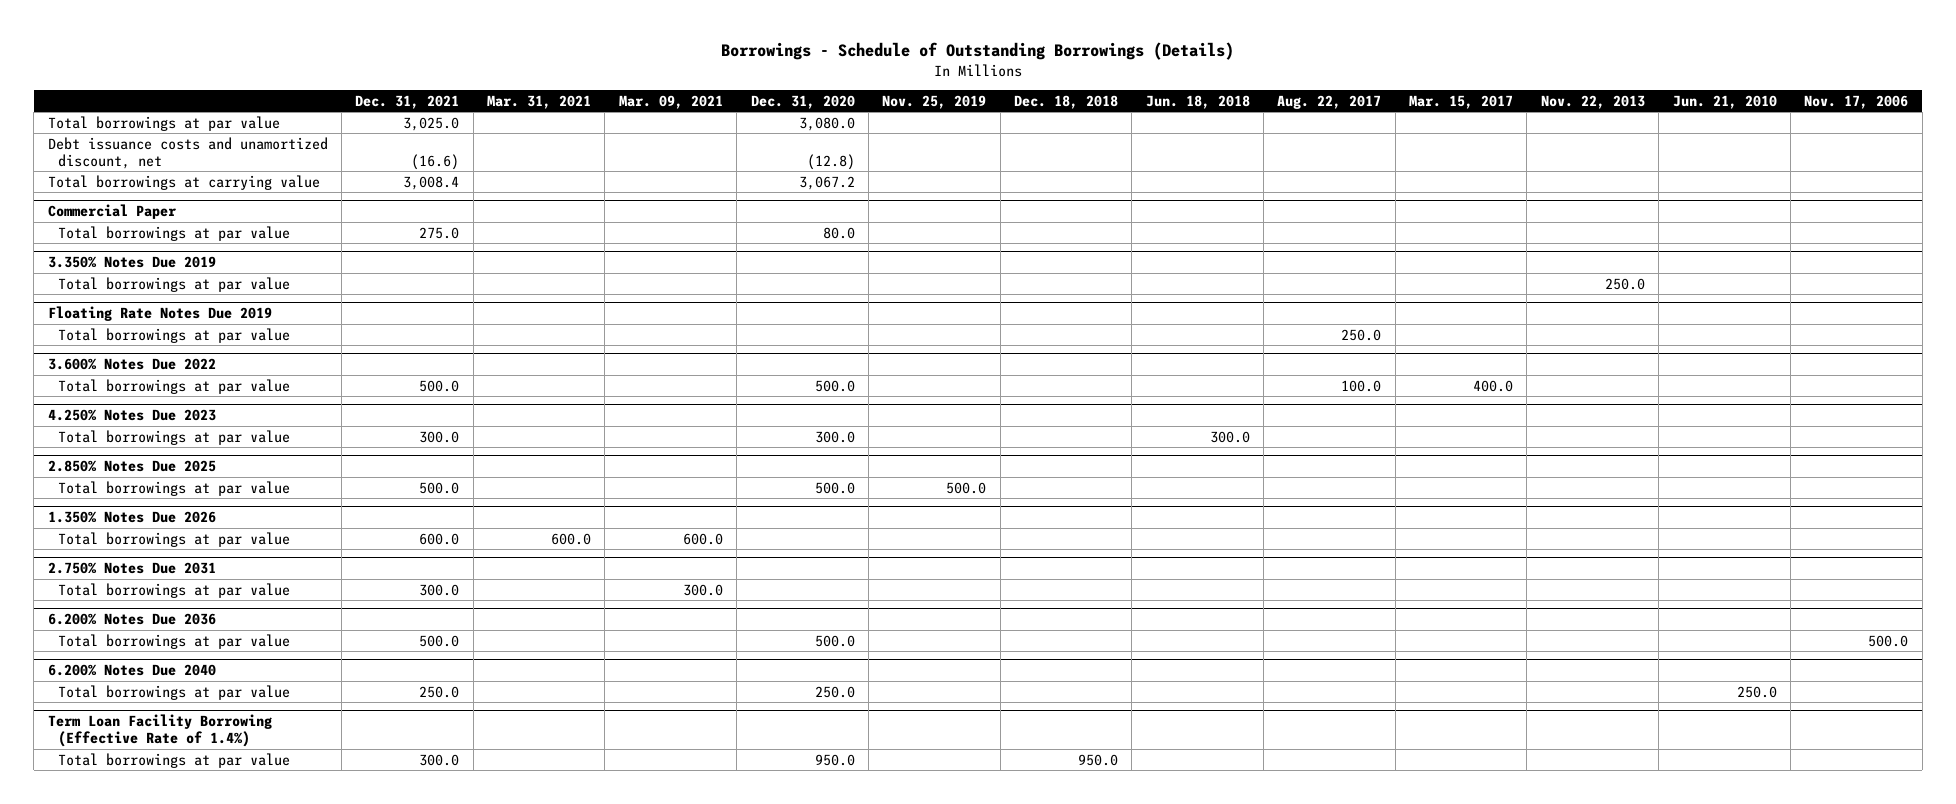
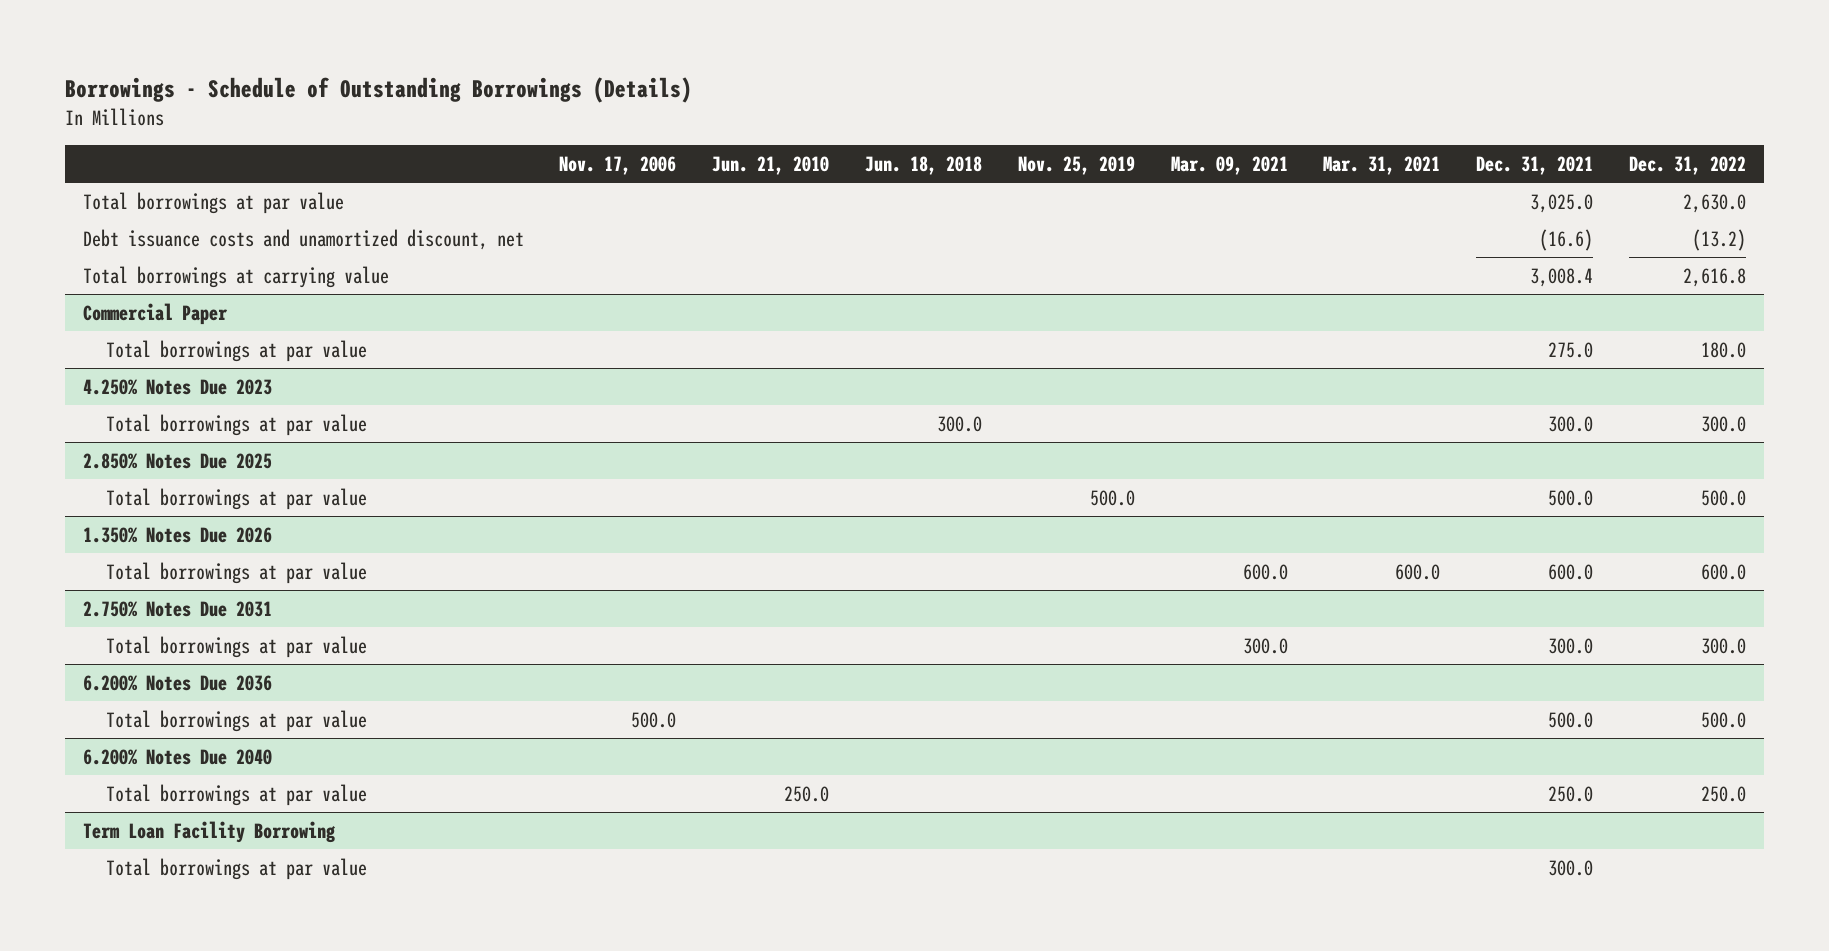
- | Dec. 31, 2021 | Mar. 31, 2021 | Mar. 09, 2021 | Dec. 31, 2020 | Nov. 25, 2019 | Dec. 18, 2018 | Jun. 18, 2018 | Aug. 22, 2017 | Mar. 15, 2017 | Nov. 22, 2013 | Jun. 21, 2010 | Nov. 17, 2006
+ | Nov. 17, 2006 | Jun. 21, 2010 | Jun. 18, 2018 | Nov. 25, 2019 | Mar. 09, 2021 | Mar. 31, 2021 | Dec. 31, 2021 | Dec. 31, 2022
- 3.350% Notes Due 2019
- Total borrowings at par value | | | | | | | | | | 250.0 | |
- Floating Rate Notes Due 2019
- Total borrowings at par value | | | | | | | | 250.0 | | | |
- 3.600% Notes Due 2022
- Total borrowings at par value | 500.0 | | | 500.0 | | | | 100.0 | 400.0 | | |
- Term Loan Facility Borrowing (Effective Rate of 1.4%)
+ Term Loan Facility Borrowing

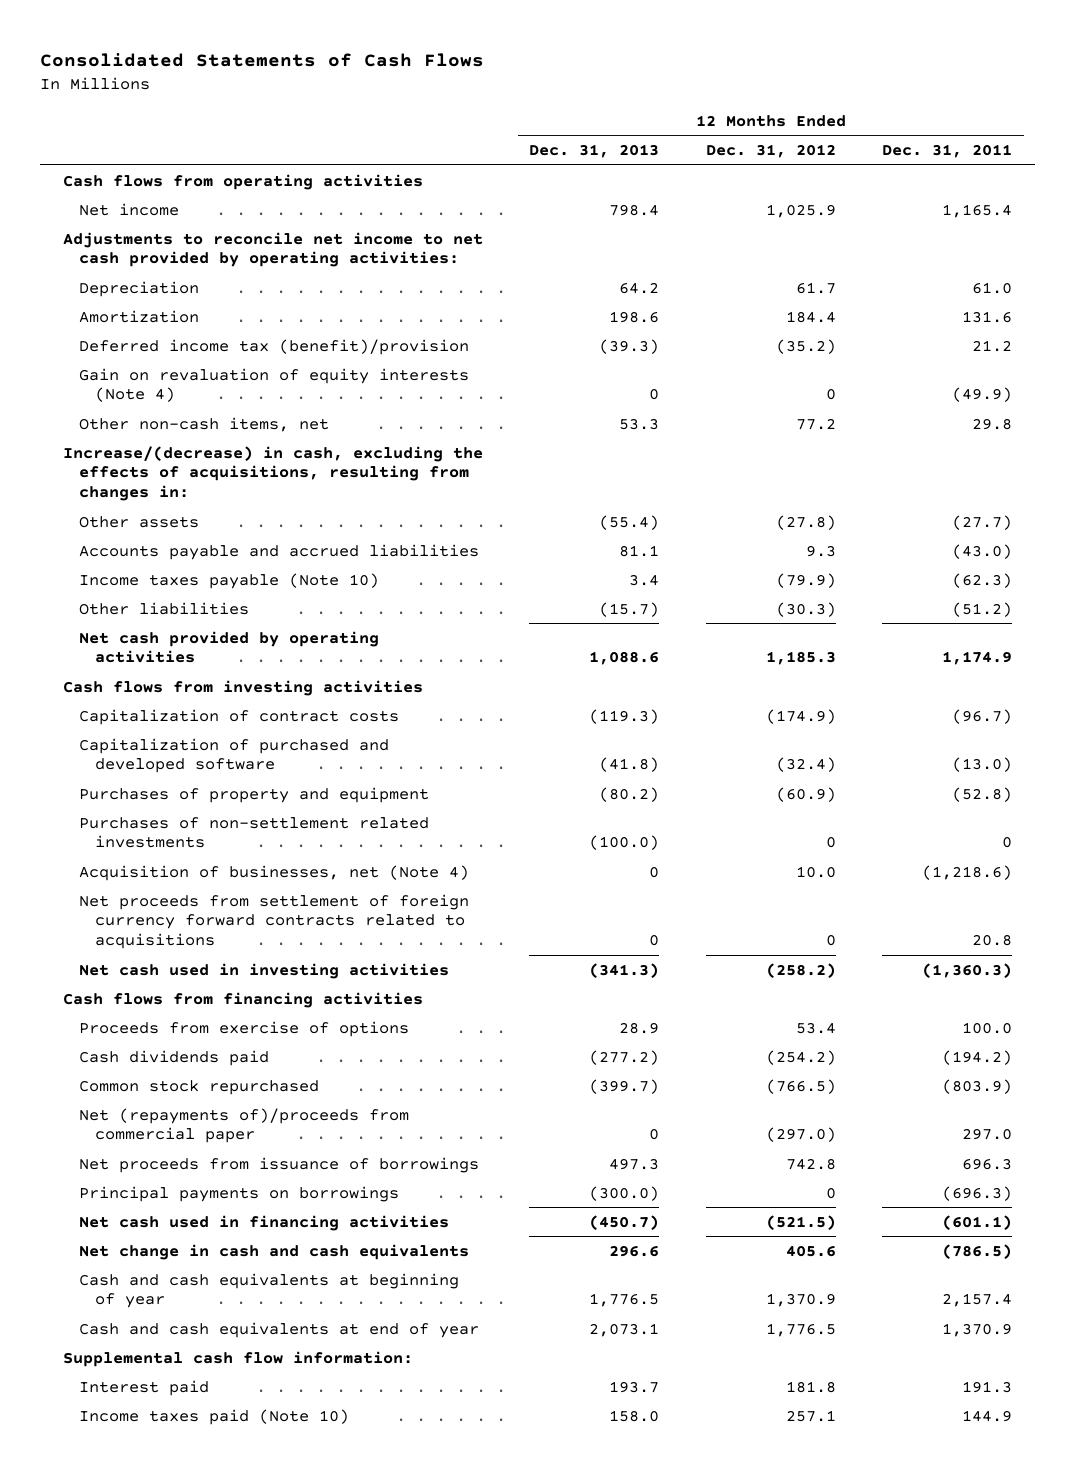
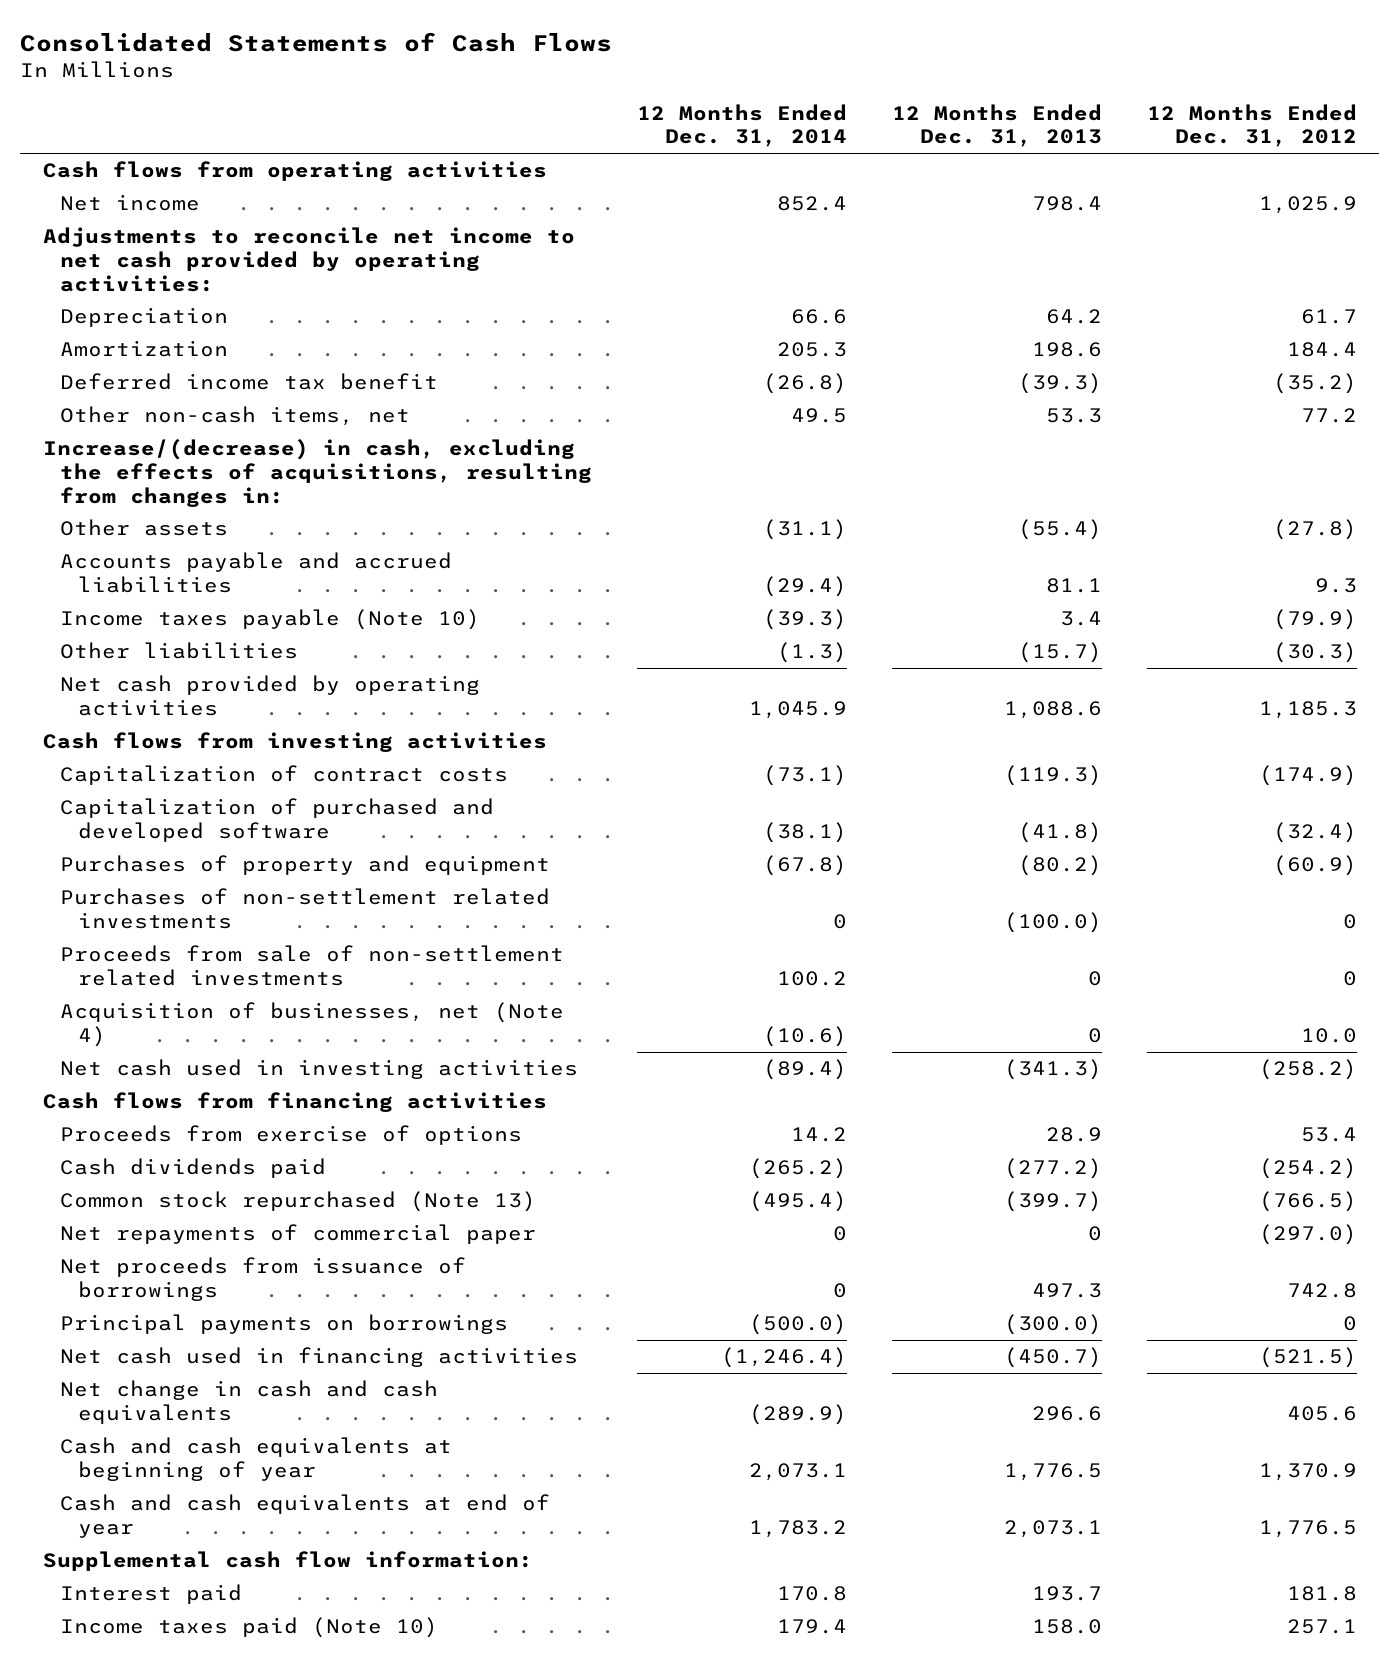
- | 12 Months Ended Dec. 31, 2013 | 12 Months Ended Dec. 31, 2012 | 12 Months Ended Dec. 31, 2011
+ | 12 Months Ended Dec. 31, 2014 | 12 Months Ended Dec. 31, 2013 | 12 Months Ended Dec. 31, 2012
- Deferred income tax (benefit)/provision | (39.3) | (35.2) | 21.2
- Gain on revaluation of equity interests (Note 4) | 0 | 0 | (49.9)
+ Deferred income tax benefit | (26.8) | (39.3) | (35.2)
+ Proceeds from sale of non-settlement related investments | 100.2 | 0 | 0
- Net proceeds from settlement of foreign currency forward contracts related to acquisitions | 0 | 0 | 20.8
- Common stock repurchased | (399.7) | (766.5) | (803.9)
- Net (repayments of)/proceeds from commercial paper | 0 | (297.0) | 297.0
+ Common stock repurchased (Note 13) | (495.4) | (399.7) | (766.5)
+ Net repayments of commercial paper | 0 | 0 | (297.0)

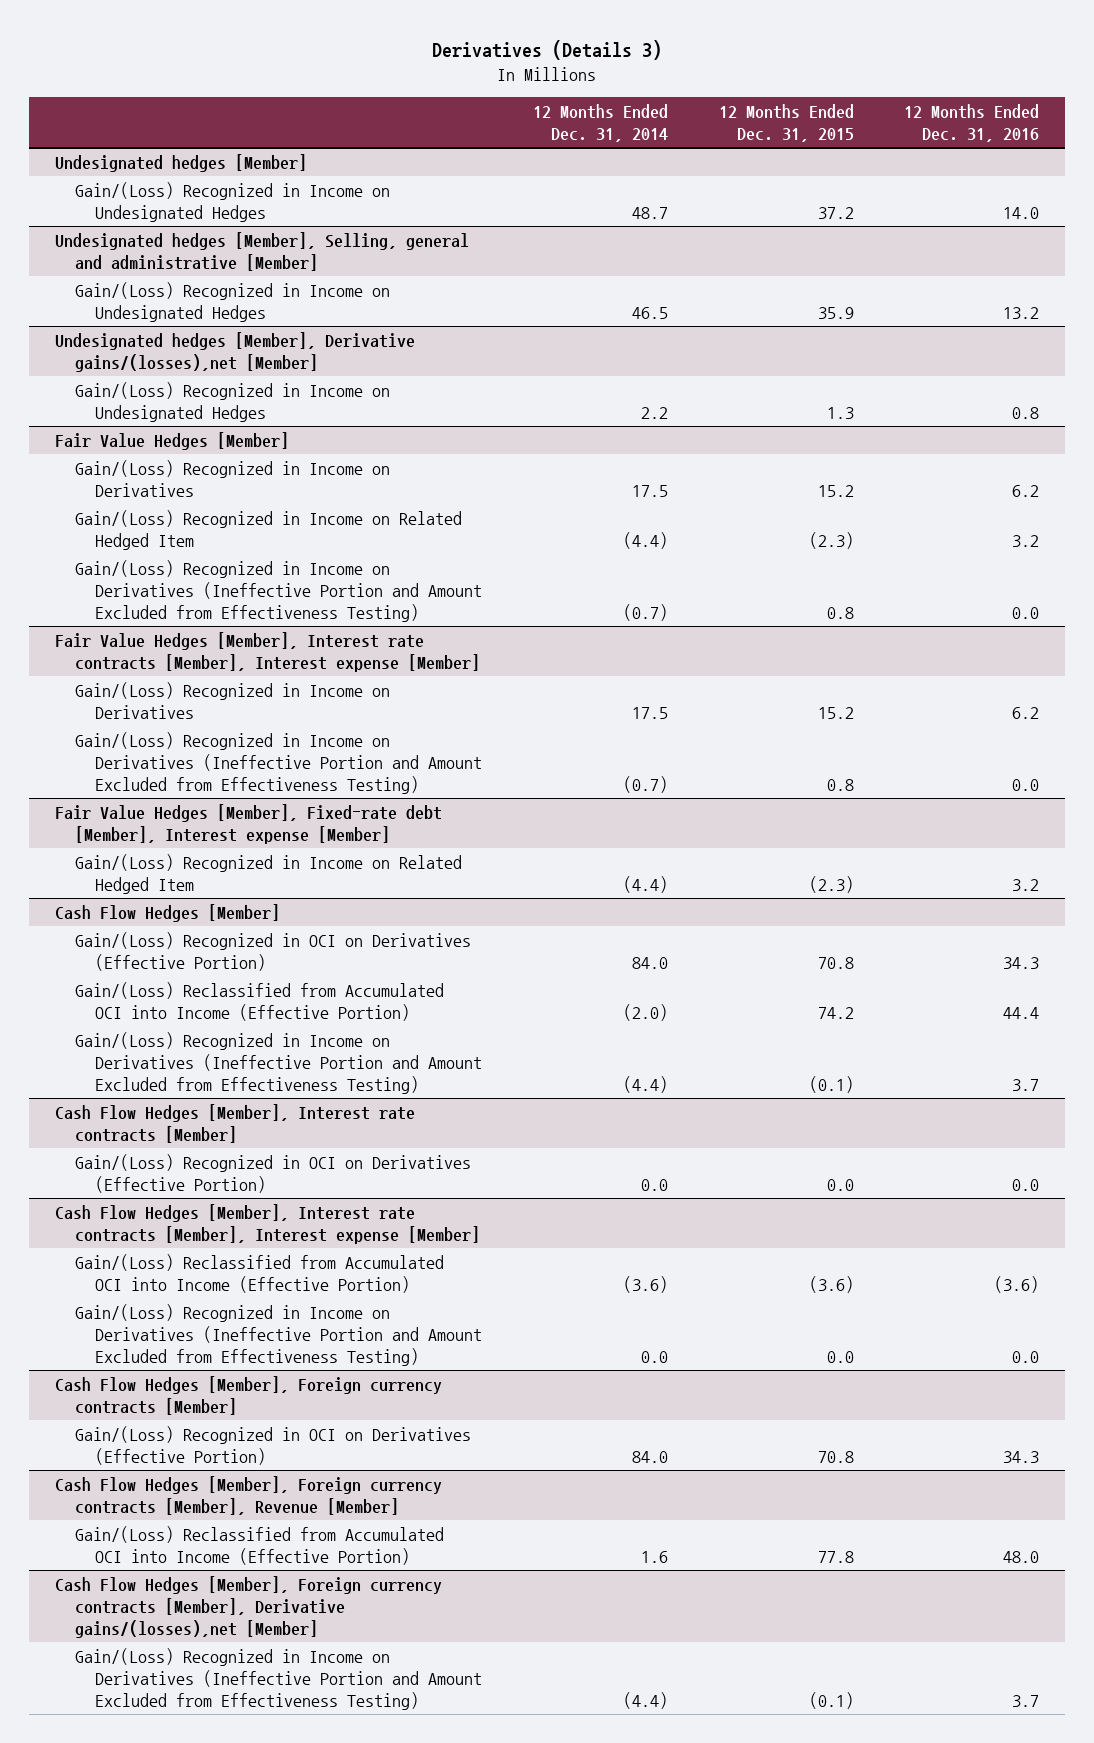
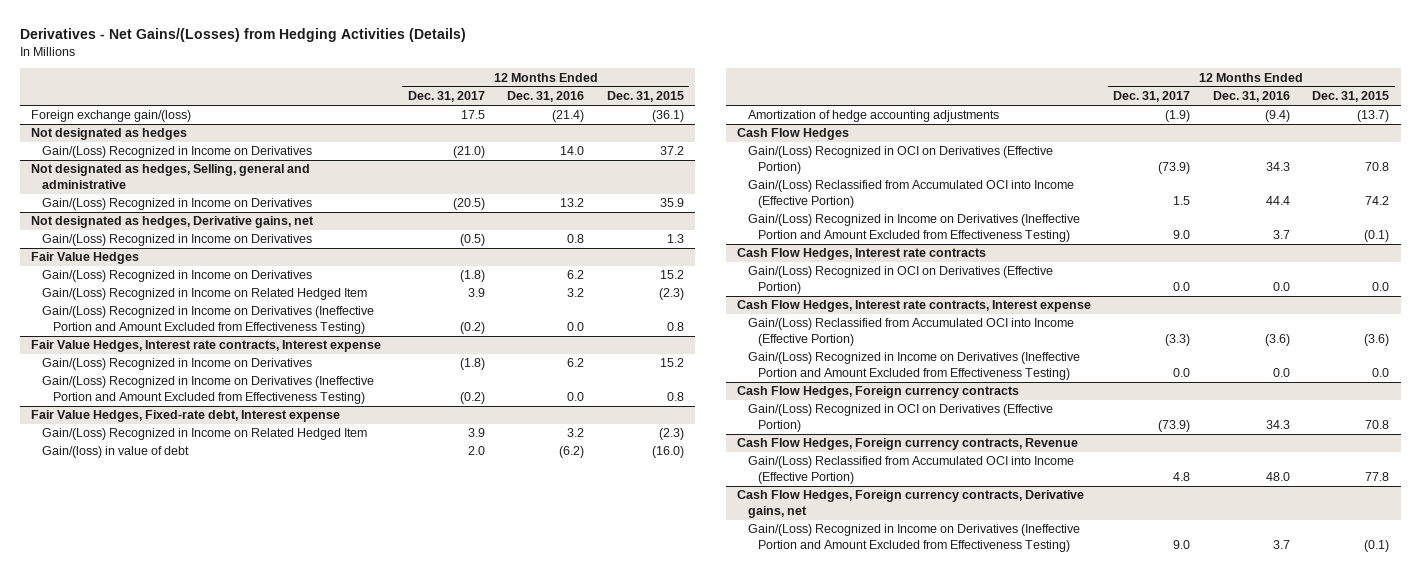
- Derivatives (Details 3)
+ Derivatives - Net Gains/(Losses) from Hedging Activities (Details)
- | 12 Months Ended Dec. 31, 2014 | 12 Months Ended Dec. 31, 2015 | 12 Months Ended Dec. 31, 2016
+ | 12 Months Ended Dec. 31, 2017 | 12 Months Ended Dec. 31, 2016 | 12 Months Ended Dec. 31, 2015
- Undesignated hedges [Member]
- Gain/(Loss) Recognized in Income on Undesignated Hedges | 48.7 | 37.2 | 14.0
- Undesignated hedges [Member], Selling, general and administrative [Member]
- Gain/(Loss) Recognized in Income on Undesignated Hedges | 46.5 | 35.9 | 13.2
- Undesignated hedges [Member], Derivative gains/(losses),net [Member]
- Gain/(Loss) Recognized in Income on Undesignated Hedges | 2.2 | 1.3 | 0.8
- Fair Value Hedges [Member]
+ Foreign exchange gain/(loss) | 17.5 | (21.4) | (36.1)
+ Not designated as hedges
+ Gain/(Loss) Recognized in Income on Derivatives | (21.0) | 14.0 | 37.2
+ Not designated as hedges, Selling, general and administrative
+ Gain/(Loss) Recognized in Income on Derivatives | (20.5) | 13.2 | 35.9
+ Not designated as hedges, Derivative gains, net
+ Gain/(Loss) Recognized in Income on Derivatives | (0.5) | 0.8 | 1.3
+ Fair Value Hedges
- Fair Value Hedges [Member], Interest rate contracts [Member], Interest expense [Member]
+ Fair Value Hedges, Interest rate contracts, Interest expense
- Fair Value Hedges [Member], Fixed-rate debt [Member], Interest expense [Member]
+ Fair Value Hedges, Fixed-rate debt, Interest expense
- Cash Flow Hedges [Member]
+ Gain/(loss) in value of debt | 2.0 | (6.2) | (16.0)
+ Amortization of hedge accounting adjustments | (1.9) | (9.4) | (13.7)
+ Cash Flow Hedges
- Cash Flow Hedges [Member], Interest rate contracts [Member]
+ Cash Flow Hedges, Interest rate contracts
- Cash Flow Hedges [Member], Interest rate contracts [Member], Interest expense [Member]
+ Cash Flow Hedges, Interest rate contracts, Interest expense
- Cash Flow Hedges [Member], Foreign currency contracts [Member]
+ Cash Flow Hedges, Foreign currency contracts
- Cash Flow Hedges [Member], Foreign currency contracts [Member], Revenue [Member]
+ Cash Flow Hedges, Foreign currency contracts, Revenue
- Cash Flow Hedges [Member], Foreign currency contracts [Member], Derivative gains/(losses),net [Member]
+ Cash Flow Hedges, Foreign currency contracts, Derivative gains, net

